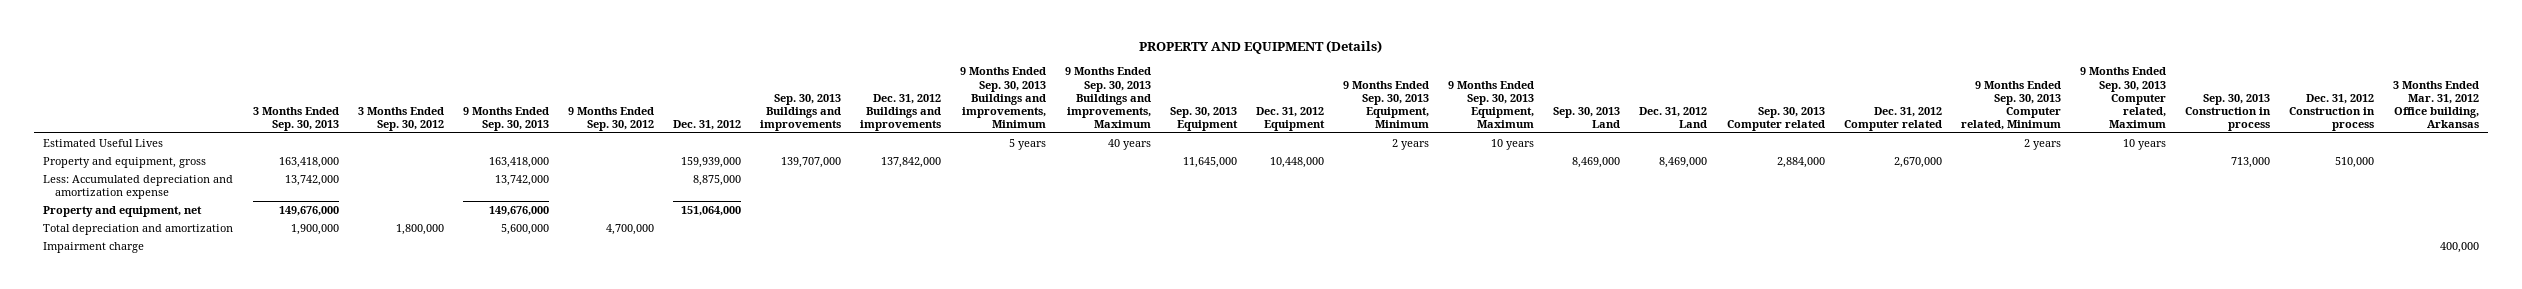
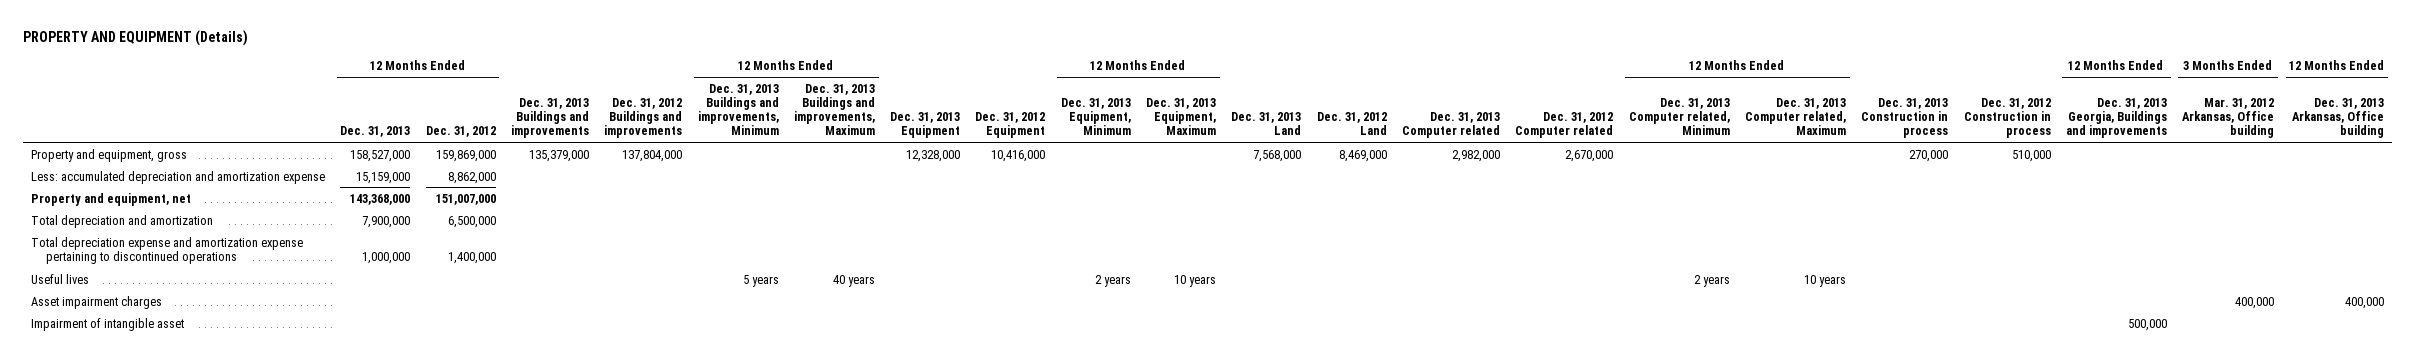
- | 3 Months Ended Sep. 30, 2013 | 3 Months Ended Sep. 30, 2012 | 9 Months Ended Sep. 30, 2013 | 9 Months Ended Sep. 30, 2012 | Dec. 31, 2012 | Sep. 30, 2013 Buildings and improvements | Dec. 31, 2012 Buildings and improvements | 9 Months Ended Sep. 30, 2013 Buildings and improvements, Minimum | 9 Months Ended Sep. 30, 2013 Buildings and improvements, Maximum | Sep. 30, 2013 Equipment | Dec. 31, 2012 Equipment | 9 Months Ended Sep. 30, 2013 Equipment, Minimum | 9 Months Ended Sep. 30, 2013 Equipment, Maximum | Sep. 30, 2013 Land | Dec. 31, 2012 Land | Sep. 30, 2013 Computer related | Dec. 31, 2012 Computer related | 9 Months Ended Sep. 30, 2013 Computer related, Minimum | 9 Months Ended Sep. 30, 2013 Computer related, Maximum | Sep. 30, 2013 Construction in process | Dec. 31, 2012 Construction in process | 3 Months Ended Mar. 31, 2012 Office building, Arkansas
+ | 12 Months Ended Dec. 31, 2013 | 12 Months Ended Dec. 31, 2012 | Dec. 31, 2013 Buildings and improvements | Dec. 31, 2012 Buildings and improvements | 12 Months Ended Dec. 31, 2013 Buildings and improvements, Minimum | 12 Months Ended Dec. 31, 2013 Buildings and improvements, Maximum | Dec. 31, 2013 Equipment | Dec. 31, 2012 Equipment | 12 Months Ended Dec. 31, 2013 Equipment, Minimum | 12 Months Ended Dec. 31, 2013 Equipment, Maximum | Dec. 31, 2013 Land | Dec. 31, 2012 Land | Dec. 31, 2013 Computer related | Dec. 31, 2012 Computer related | 12 Months Ended Dec. 31, 2013 Computer related, Minimum | 12 Months Ended Dec. 31, 2013 Computer related, Maximum | Dec. 31, 2013 Construction in process | Dec. 31, 2012 Construction in process | 12 Months Ended Dec. 31, 2013 Georgia, Buildings and improvements | 3 Months Ended Mar. 31, 2012 Arkansas, Office building | 12 Months Ended Dec. 31, 2013 Arkansas, Office building
- Estimated Useful Lives | | | | | | | | 5 years | 40 years | | | 2 years | 10 years | | | | | 2 years | 10 years | | |
- Property and equipment, gross | 163,418,000 | | 163,418,000 | | 159,939,000 | 139,707,000 | 137,842,000 | | | 11,645,000 | 10,448,000 | | | 8,469,000 | 8,469,000 | 2,884,000 | 2,670,000 | | | 713,000 | 510,000 |
- Less: Accumulated depreciation and amortization expense | 13,742,000 | | 13,742,000 | | 8,875,000 | | | | | | | | | | | | | | | | |
+ Property and equipment, gross | 158,527,000 | 159,869,000 | 135,379,000 | 137,804,000 | | | 12,328,000 | 10,416,000 | | | 7,568,000 | 8,469,000 | 2,982,000 | 2,670,000 | | | 270,000 | 510,000 | | |
+ Less: accumulated depreciation and amortization expense | 15,159,000 | 8,862,000 | | | | | | | | | | | | | | | | | | |
- Impairment charge | | | | | | | | | | | | | | | | | | | | | | 400,000
+ Total depreciation expense and amortization expense pertaining to discontinued operations | 1,000,000 | 1,400,000 | | | | | | | | | | | | | | | | | | |
+ Useful lives | | | | | 5 years | 40 years | | | 2 years | 10 years | | | | | 2 years | 10 years | | | | |
+ Asset impairment charges | | | | | | | | | | | | | | | | | | | | 400,000 | 400,000
+ Impairment of intangible asset | | | | | | | | | | | | | | | | | | | 500,000 | |

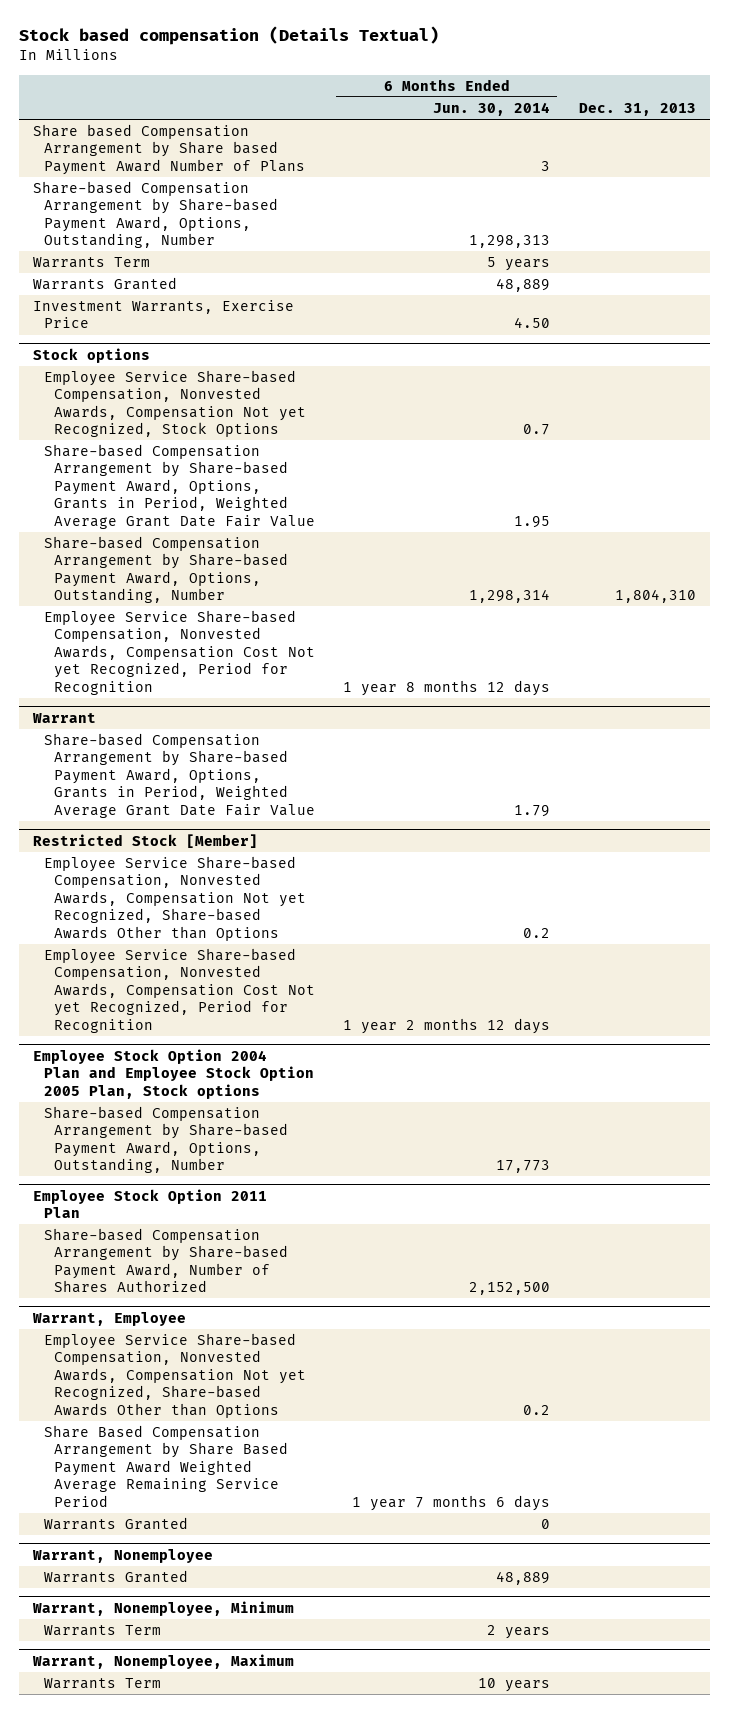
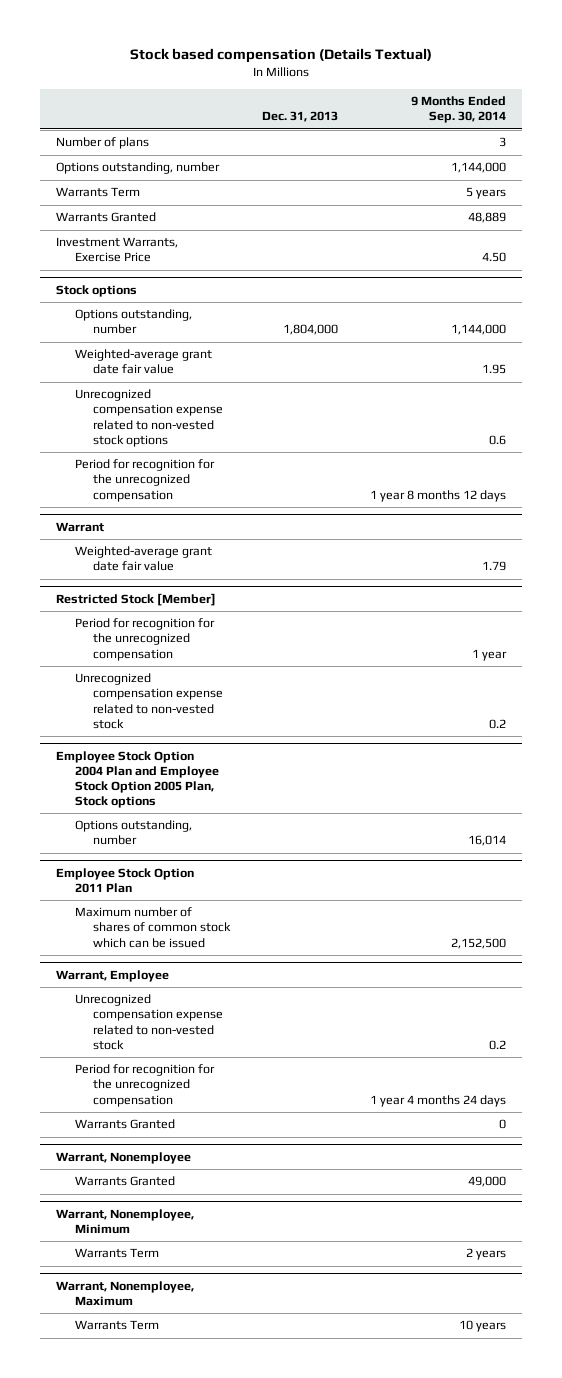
- | 6 Months Ended Jun. 30, 2014 | Dec. 31, 2013
+ | Dec. 31, 2013 | 9 Months Ended Sep. 30, 2014
- Share based Compensation Arrangement by Share based Payment Award Number of Plans | 3 |
- Share-based Compensation Arrangement by Share-based Payment Award, Options, Outstanding, Number | 1,298,313 |
+ Number of plans | | 3
+ Options outstanding, number | | 1,144,000
@ Stock options
- Employee Service Share-based Compensation, Nonvested Awards, Compensation Not yet Recognized, Stock Options | 0.7 |
- Share-based Compensation Arrangement by Share-based Payment Award, Options, Grants in Period, Weighted Average Grant Date Fair Value | 1.95 |
- Share-based Compensation Arrangement by Share-based Payment Award, Options, Outstanding, Number | 1,298,314 | 1,804,310
- Employee Service Share-based Compensation, Nonvested Awards, Compensation Cost Not yet Recognized, Period for Recognition | 1 year 8 months 12 days |
+ Options outstanding, number | 1,804,000 | 1,144,000
+ Weighted-average grant date fair value | | 1.95
+ Unrecognized compensation expense related to non-vested stock options | | 0.6
+ Period for recognition for the unrecognized compensation | | 1 year 8 months 12 days
@ Warrant
- Share-based Compensation Arrangement by Share-based Payment Award, Options, Grants in Period, Weighted Average Grant Date Fair Value | 1.79 |
+ Weighted-average grant date fair value | | 1.79
@ Restricted Stock [Member]
- Employee Service Share-based Compensation, Nonvested Awards, Compensation Not yet Recognized, Share-based Awards Other than Options | 0.2 |
- Employee Service Share-based Compensation, Nonvested Awards, Compensation Cost Not yet Recognized, Period for Recognition | 1 year 2 months 12 days |
+ Period for recognition for the unrecognized compensation | | 1 year
+ Unrecognized compensation expense related to non-vested stock | | 0.2
@ Employee Stock Option 2004 Plan and Employee Stock Option 2005 Plan, Stock options
- Share-based Compensation Arrangement by Share-based Payment Award, Options, Outstanding, Number | 17,773 |
+ Options outstanding, number | | 16,014
@ Employee Stock Option 2011 Plan
- Share-based Compensation Arrangement by Share-based Payment Award, Number of Shares Authorized | 2,152,500 |
+ Maximum number of shares of common stock which can be issued | | 2,152,500
@ Warrant, Employee
- Employee Service Share-based Compensation, Nonvested Awards, Compensation Not yet Recognized, Share-based Awards Other than Options | 0.2 |
- Share Based Compensation Arrangement by Share Based Payment Award Weighted Average Remaining Service Period | 1 year 7 months 6 days |
+ Unrecognized compensation expense related to non-vested stock | | 0.2
+ Period for recognition for the unrecognized compensation | | 1 year 4 months 24 days

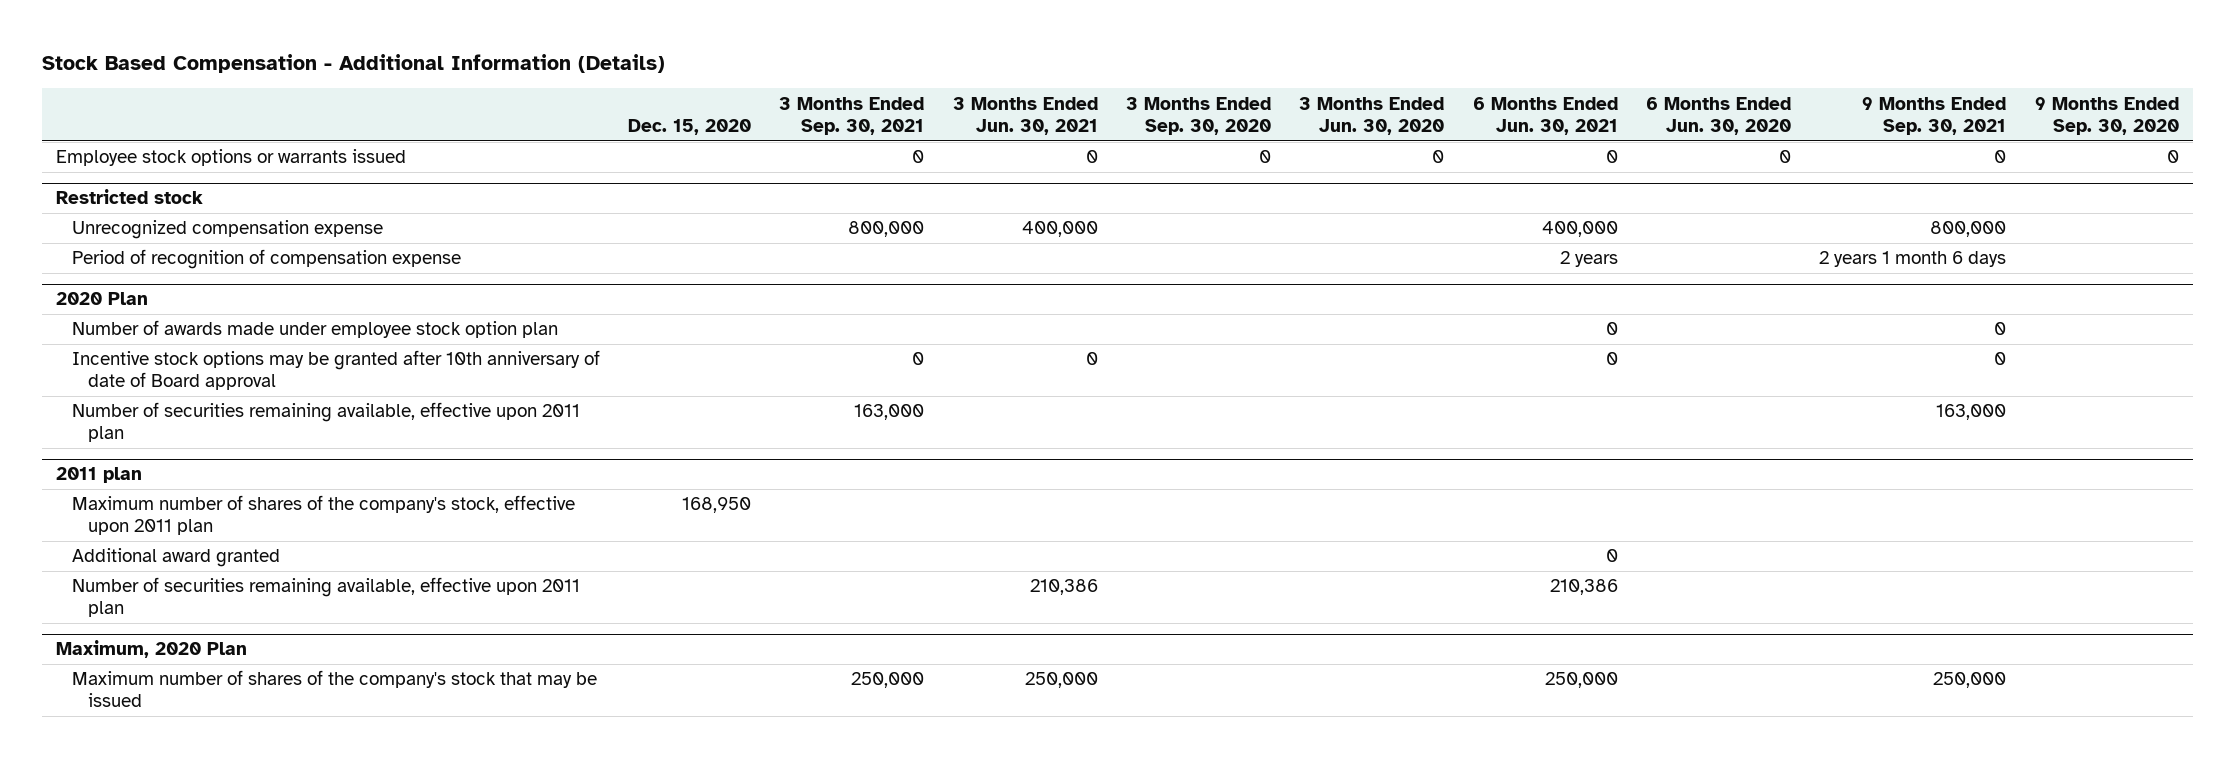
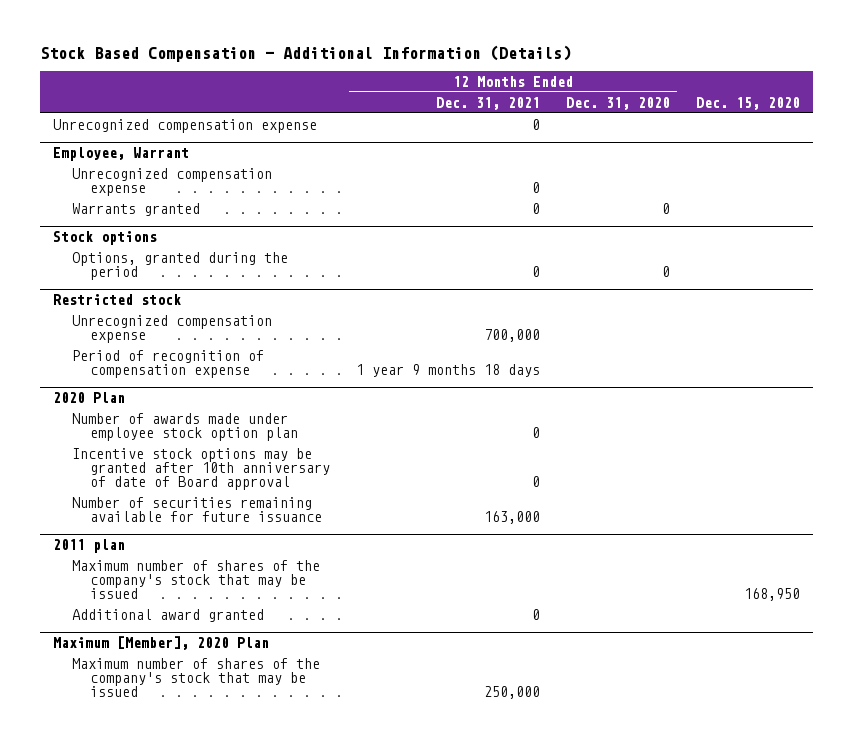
- | Dec. 15, 2020 | 3 Months Ended Sep. 30, 2021 | 3 Months Ended Jun. 30, 2021 | 3 Months Ended Sep. 30, 2020 | 3 Months Ended Jun. 30, 2020 | 6 Months Ended Jun. 30, 2021 | 6 Months Ended Jun. 30, 2020 | 9 Months Ended Sep. 30, 2021 | 9 Months Ended Sep. 30, 2020
+ | 12 Months Ended Dec. 31, 2021 | 12 Months Ended Dec. 31, 2020 | Dec. 15, 2020
- Employee stock options or warrants issued | | 0 | 0 | 0 | 0 | 0 | 0 | 0 | 0
+ Unrecognized compensation expense | 0 | |
+ Employee, Warrant
+ Unrecognized compensation expense | 0 | |
+ Warrants granted | 0 | 0 |
+ Stock options
+ Options, granted during the period | 0 | 0 |
@ 2020 Plan
- Number of securities remaining available, effective upon 2011 plan | | 163,000 | | | | | | 163,000 |
+ Number of securities remaining available for future issuance | 163,000 | |
@ 2011 plan
- Maximum number of shares of the company's stock, effective upon 2011 plan | 168,950 | | | | | | | |
+ Maximum number of shares of the company's stock that may be issued | | | 168,950
- Number of securities remaining available, effective upon 2011 plan | | | 210,386 | | | 210,386 | | |
- Maximum, 2020 Plan
+ Maximum [Member], 2020 Plan

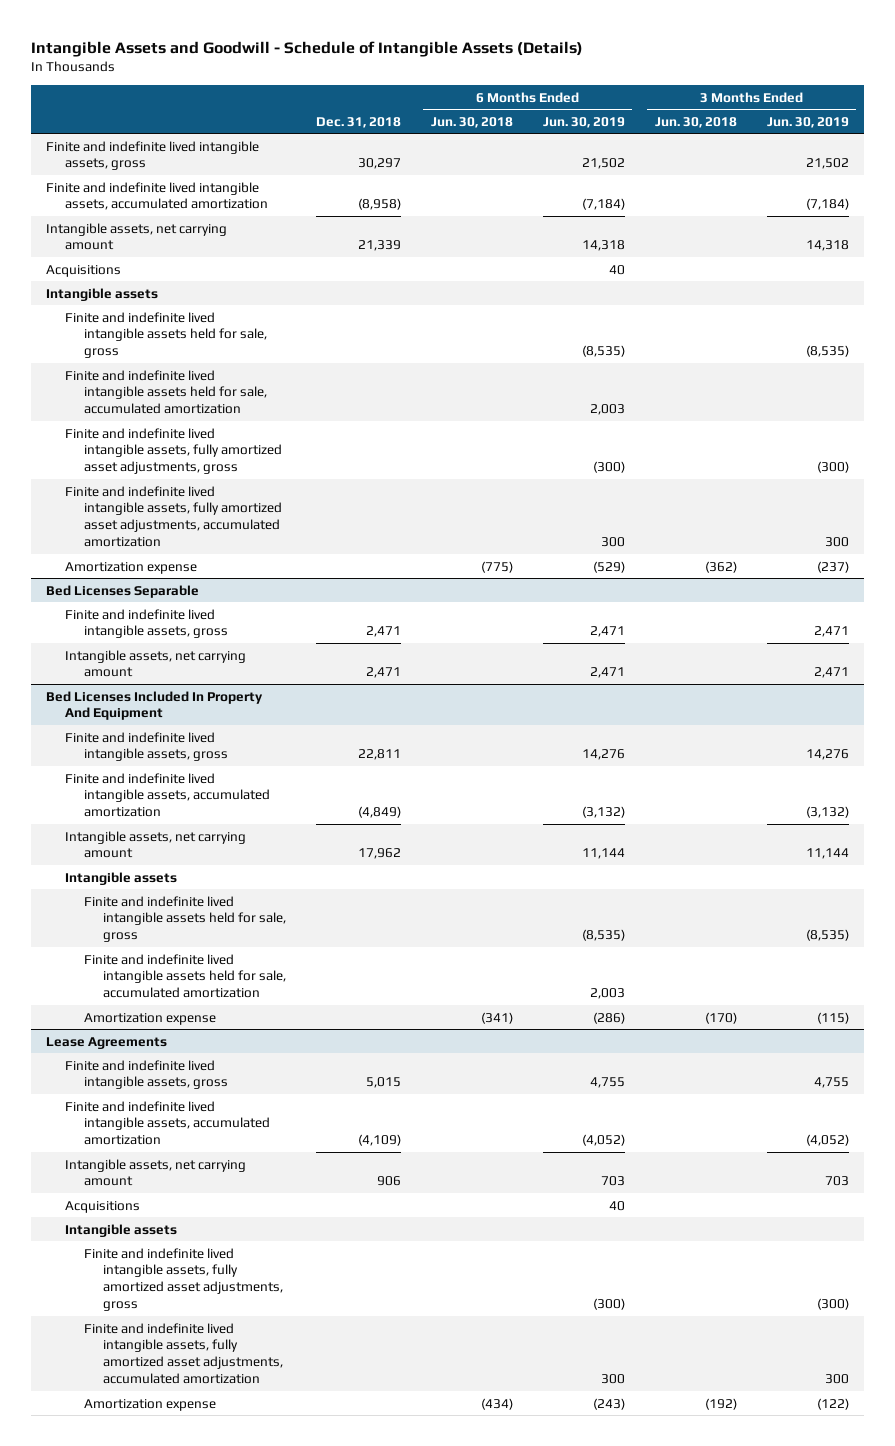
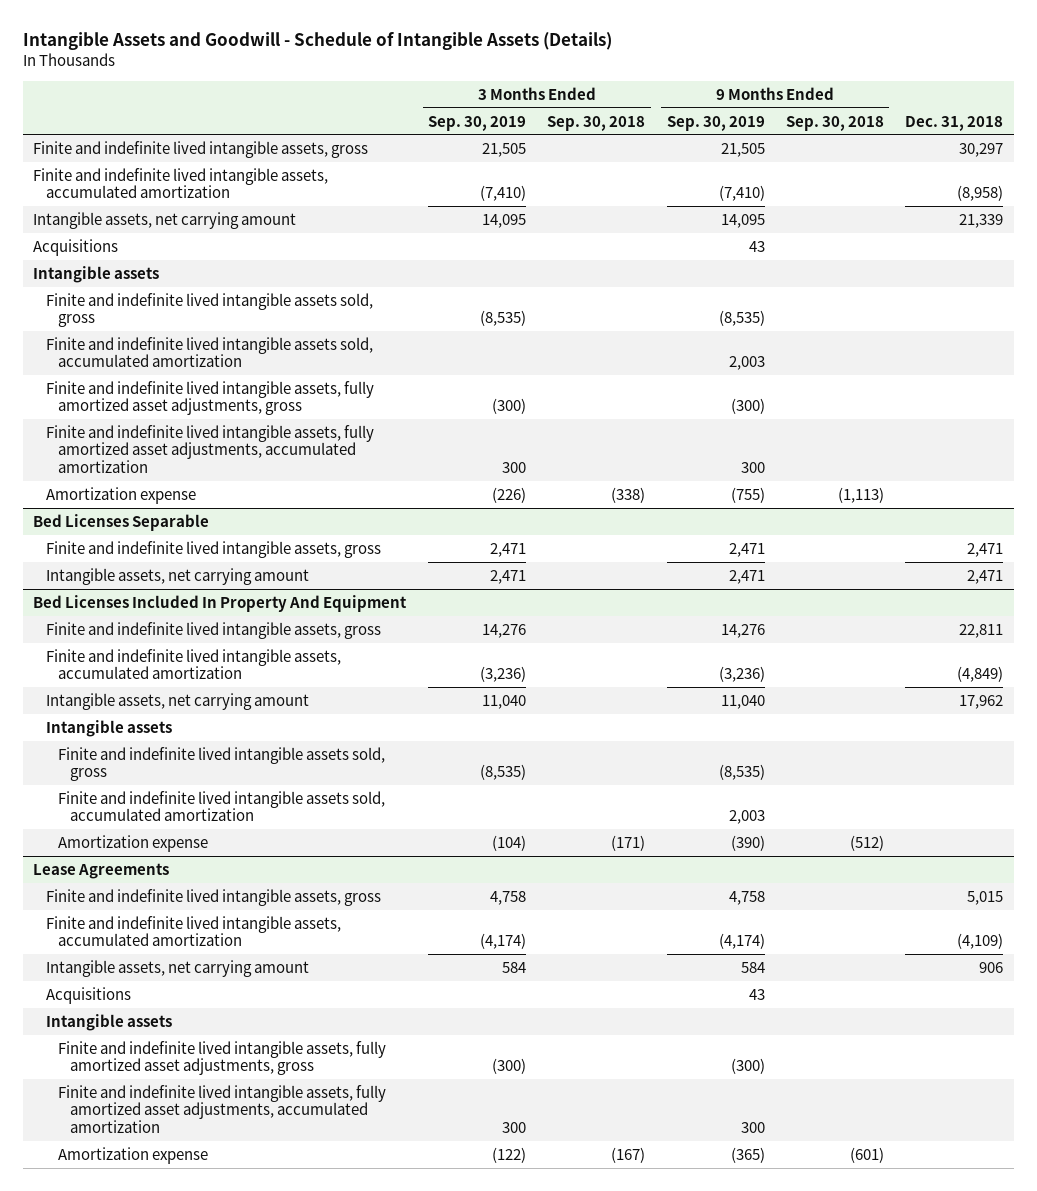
- | Dec. 31, 2018 | 6 Months Ended Jun. 30, 2018 | 6 Months Ended Jun. 30, 2019 | 3 Months Ended Jun. 30, 2018 | 3 Months Ended Jun. 30, 2019
+ | 3 Months Ended Sep. 30, 2019 | 3 Months Ended Sep. 30, 2018 | 9 Months Ended Sep. 30, 2019 | 9 Months Ended Sep. 30, 2018 | Dec. 31, 2018
- Finite and indefinite lived intangible assets held for sale, gross | | | (8,535) | | (8,535)
- Finite and indefinite lived intangible assets held for sale, accumulated amortization | | | 2,003 | |
+ Finite and indefinite lived intangible assets sold, gross | (8,535) | | (8,535) | |
+ Finite and indefinite lived intangible assets sold, accumulated amortization | | | 2,003 | |
@ Bed Licenses Included In Property And Equipment
- Finite and indefinite lived intangible assets held for sale, gross | | | (8,535) | | (8,535)
- Finite and indefinite lived intangible assets held for sale, accumulated amortization | | | 2,003 | |
+ Finite and indefinite lived intangible assets sold, gross | (8,535) | | (8,535) | |
+ Finite and indefinite lived intangible assets sold, accumulated amortization | | | 2,003 | |

